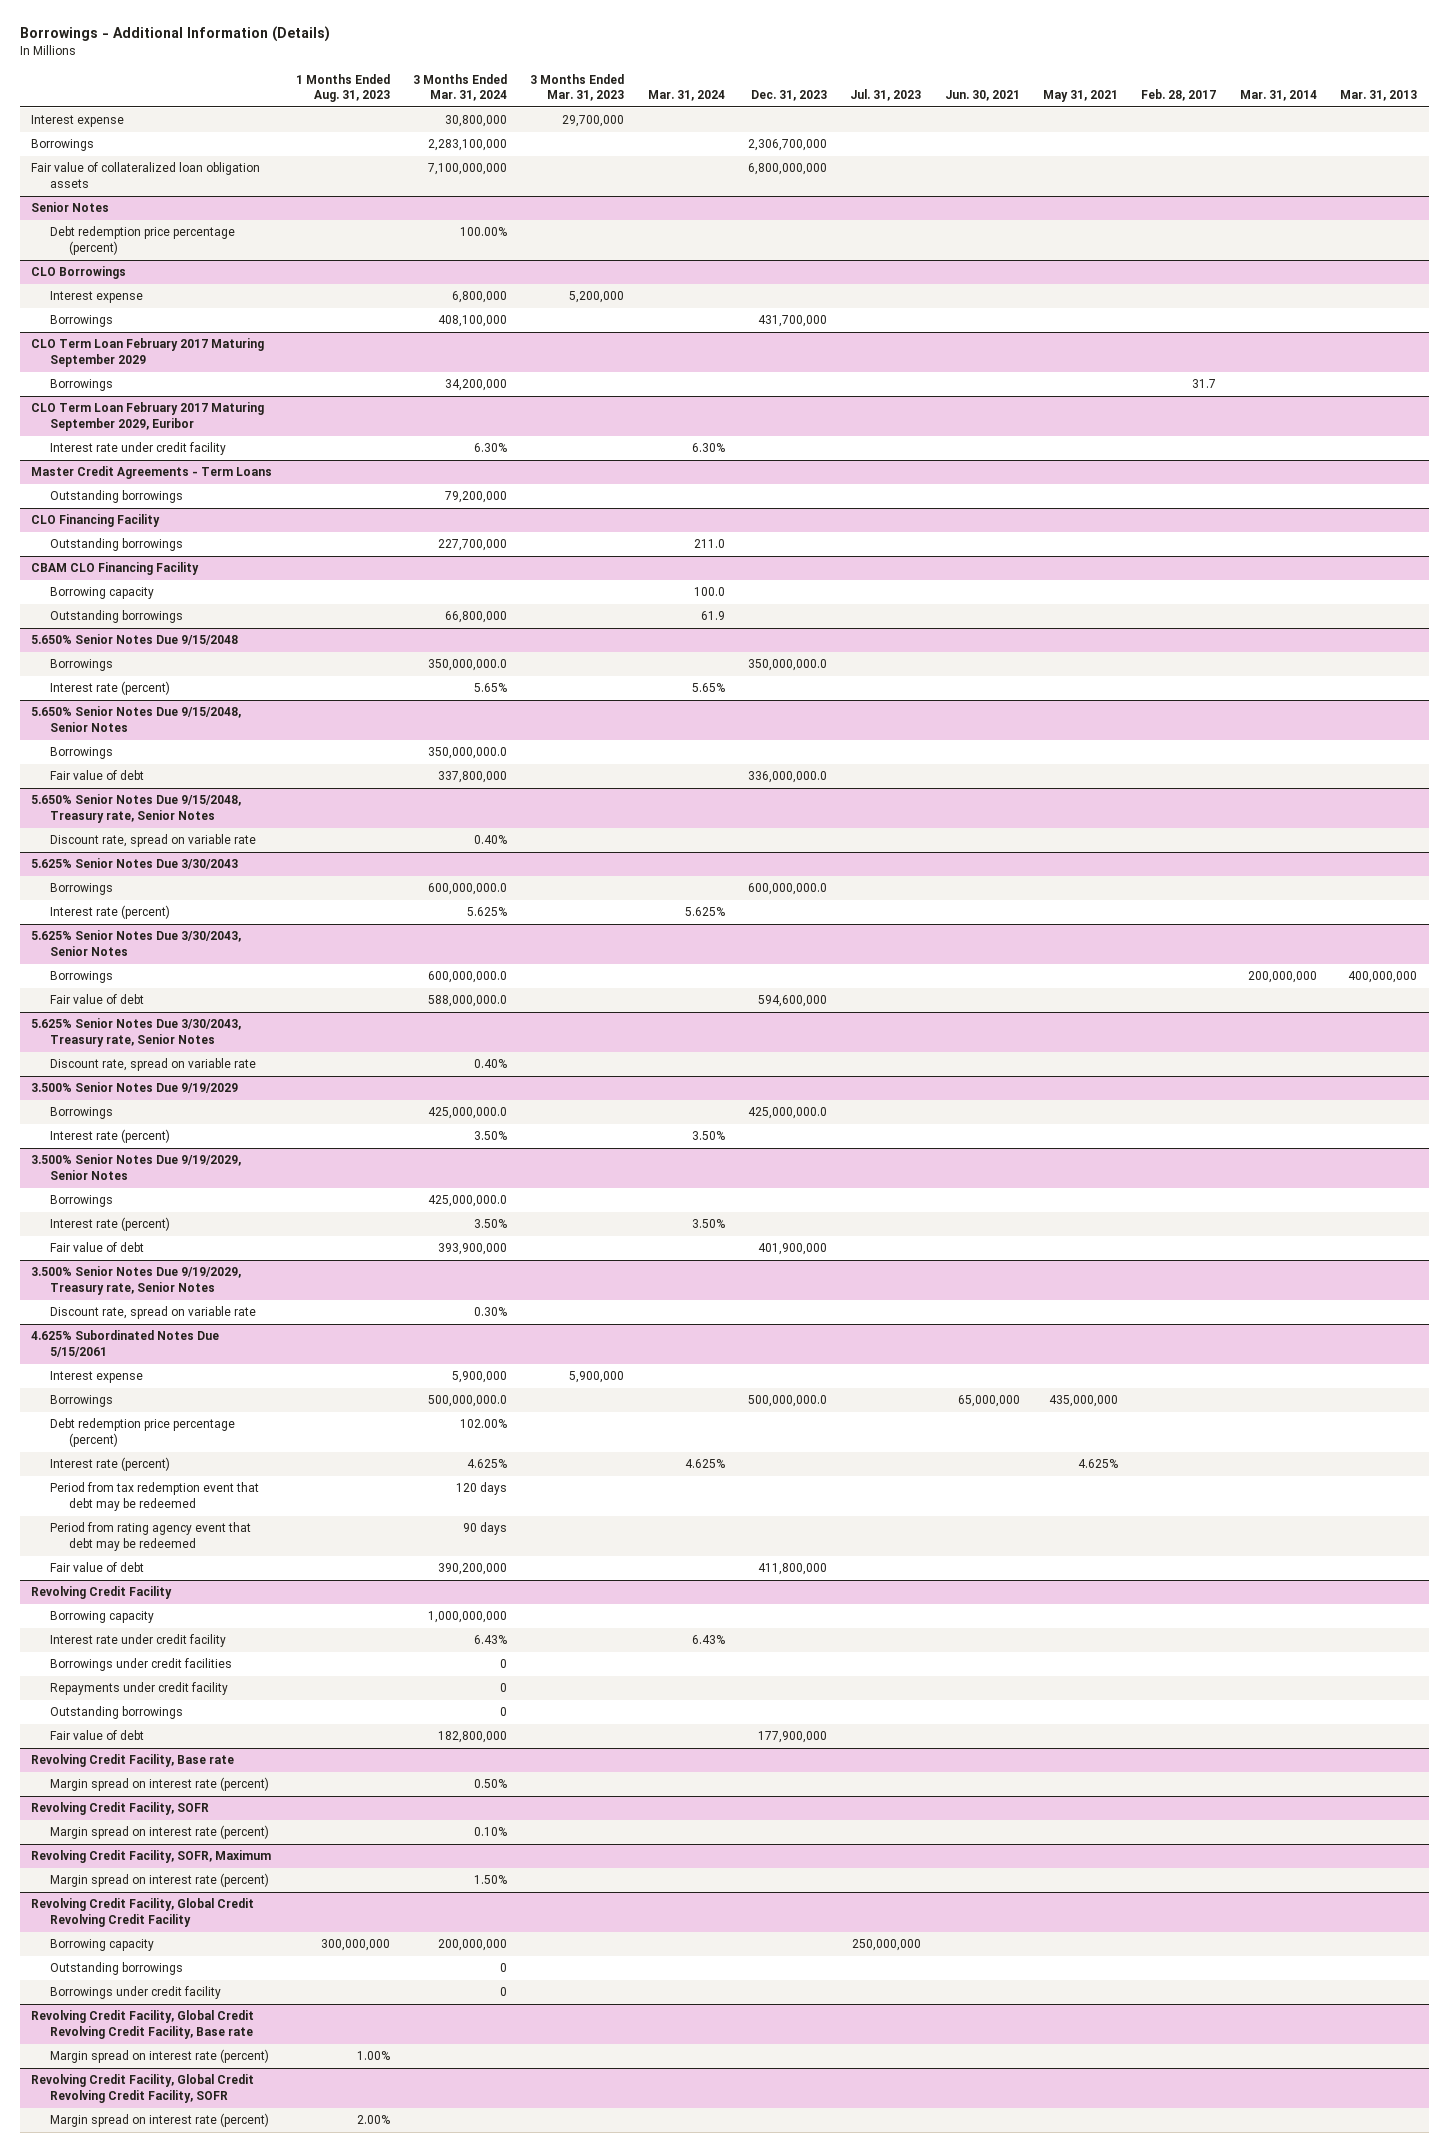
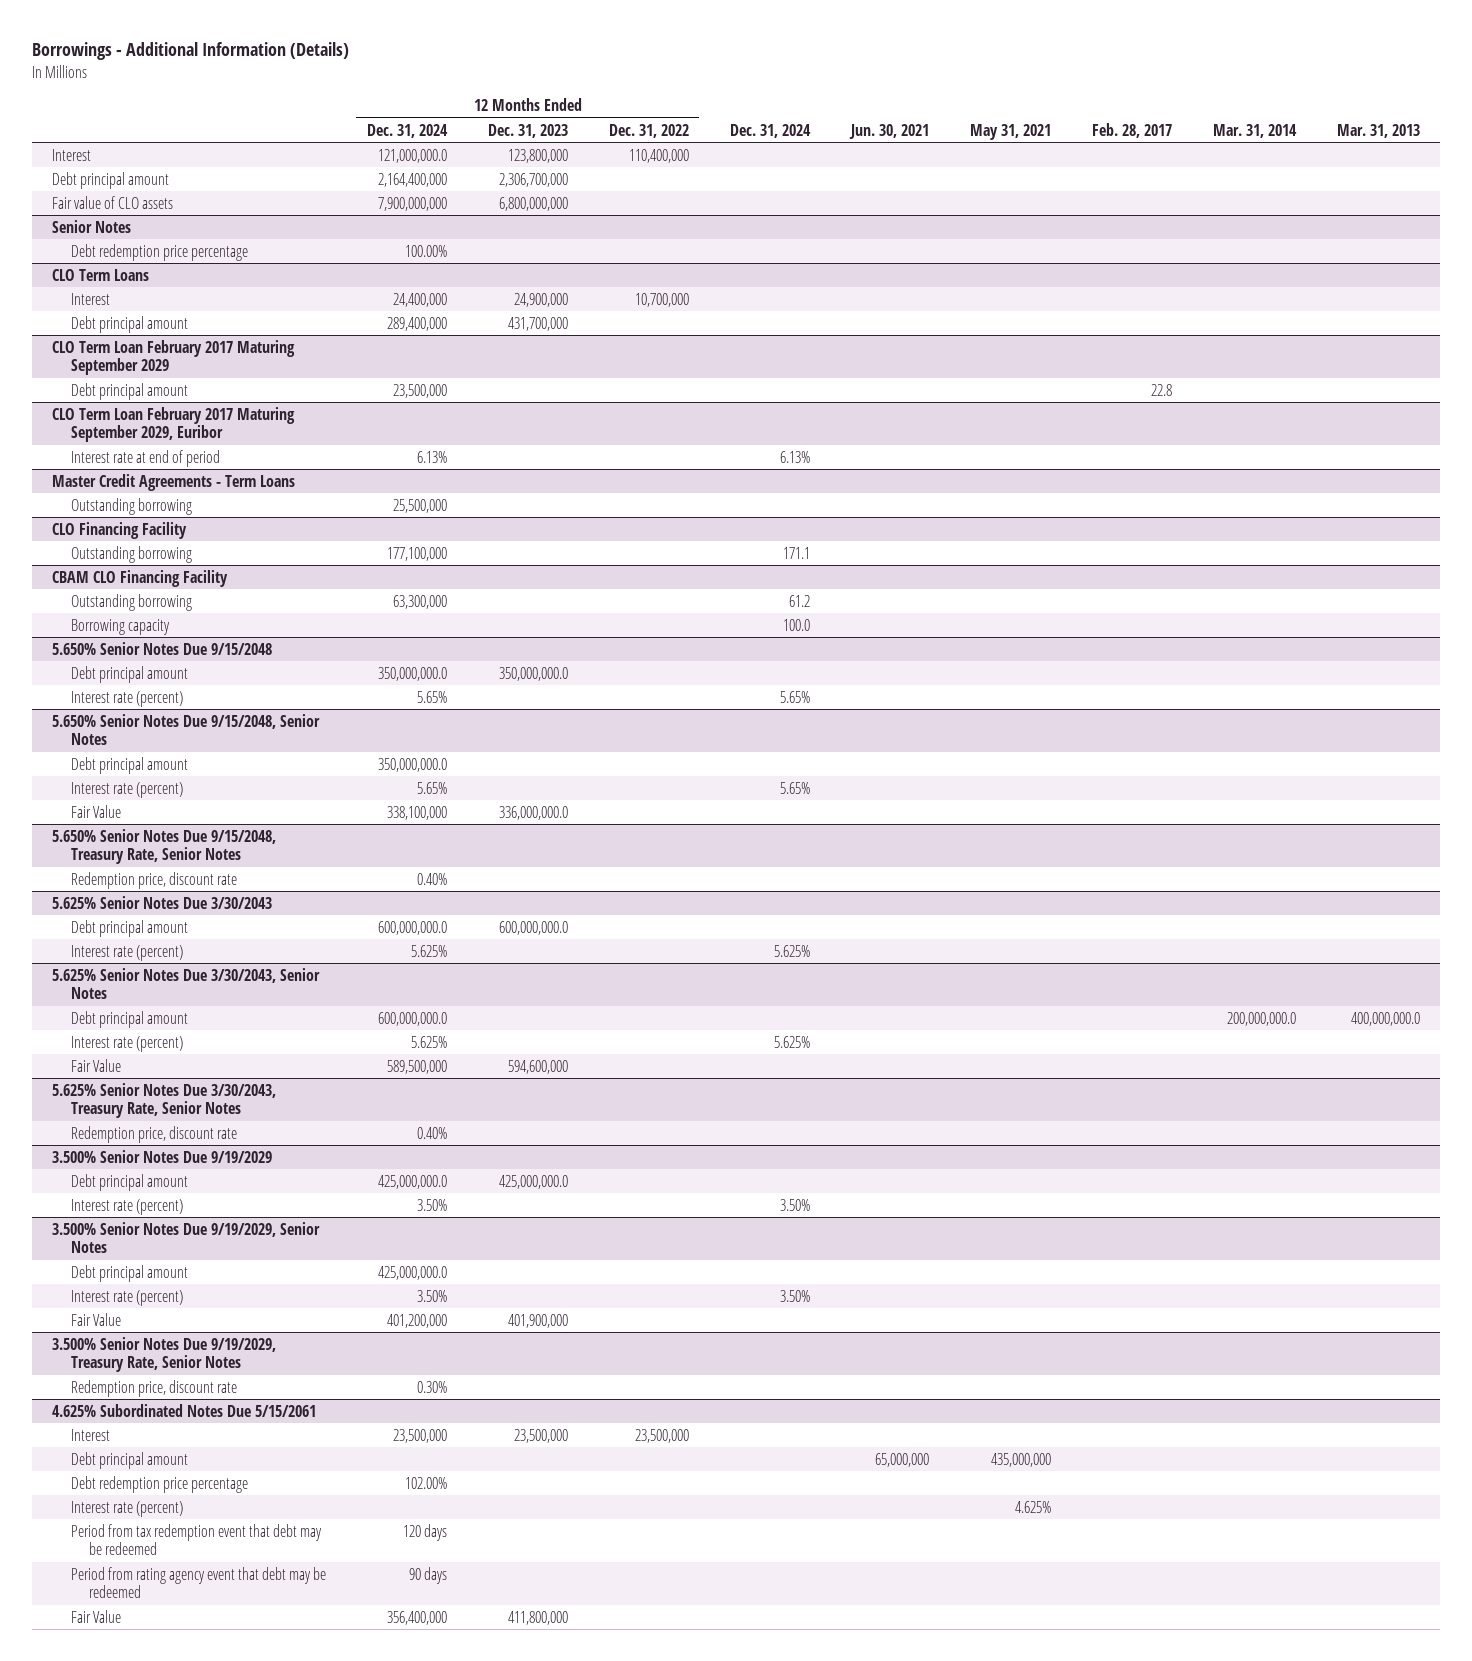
- | 1 Months Ended Aug. 31, 2023 | 3 Months Ended Mar. 31, 2024 | 3 Months Ended Mar. 31, 2023 | Mar. 31, 2024 | Dec. 31, 2023 | Jul. 31, 2023 | Jun. 30, 2021 | May 31, 2021 | Feb. 28, 2017 | Mar. 31, 2014 | Mar. 31, 2013
+ | 12 Months Ended Dec. 31, 2024 | 12 Months Ended Dec. 31, 2023 | 12 Months Ended Dec. 31, 2022 | Dec. 31, 2024 | Jun. 30, 2021 | May 31, 2021 | Feb. 28, 2017 | Mar. 31, 2014 | Mar. 31, 2013
- Interest expense | | 30,800,000 | 29,700,000 | | | | | | | |
- Borrowings | | 2,283,100,000 | | | 2,306,700,000 | | | | | |
- Fair value of collateralized loan obligation assets | | 7,100,000,000 | | | 6,800,000,000 | | | | | |
+ Interest | 121,000,000.0 | 123,800,000 | 110,400,000 | | | | | |
+ Debt principal amount | 2,164,400,000 | 2,306,700,000 | | | | | | |
+ Fair value of CLO assets | 7,900,000,000 | 6,800,000,000 | | | | | | |
@ Senior Notes
- Debt redemption price percentage (percent) | | 100.00% | | | | | | | | |
- CLO Borrowings
- Interest expense | | 6,800,000 | 5,200,000 | | | | | | | |
- Borrowings | | 408,100,000 | | | 431,700,000 | | | | | |
@ Senior Notes
+ Debt redemption price percentage | 100.00% | | | | | | | |
+ CLO Term Loans
+ Interest | 24,400,000 | 24,900,000 | 10,700,000 | | | | | |
+ Debt principal amount | 289,400,000 | 431,700,000 | | | | | | |
@ CLO Term Loan February 2017 Maturing September 2029
- Borrowings | | 34,200,000 | | | | | | | 31.7 | |
+ Debt principal amount | 23,500,000 | | | | | | 22.8 | |
@ CLO Term Loan February 2017 Maturing September 2029, Euribor
- Interest rate under credit facility | | 6.30% | | 6.30% | | | | | | |
+ Interest rate at end of period | 6.13% | | | 6.13% | | | | |
@ Master Credit Agreements - Term Loans
- Outstanding borrowings | | 79,200,000 | | | | | | | | |
+ Outstanding borrowing | 25,500,000 | | | | | | | |
@ CLO Financing Facility
- Outstanding borrowings | | 227,700,000 | | 211.0 | | | | | | |
+ Outstanding borrowing | 177,100,000 | | | 171.1 | | | | |
@ CBAM CLO Financing Facility
+ Outstanding borrowing | 63,300,000 | | | 61.2 | | | | |
- Outstanding borrowings | | 66,800,000 | | 61.9 | | | | | | |
@ 5.650% Senior Notes Due 9/15/2048
- Borrowings | | 350,000,000.0 | | | 350,000,000.0 | | | | | |
+ Debt principal amount | 350,000,000.0 | 350,000,000.0 | | | | | | |
@ 5.650% Senior Notes Due 9/15/2048, Senior Notes
- Borrowings | | 350,000,000.0 | | | | | | | | |
- Fair value of debt | | 337,800,000 | | | 336,000,000.0 | | | | | |
- 5.650% Senior Notes Due 9/15/2048, Treasury rate, Senior Notes
- Discount rate, spread on variable rate | | 0.40% | | | | | | | | |
@ 5.650% Senior Notes Due 9/15/2048, Senior Notes
+ Debt principal amount | 350,000,000.0 | | | | | | | |
+ Interest rate (percent) | 5.65% | | | 5.65% | | | | |
+ Fair Value | 338,100,000 | 336,000,000.0 | | | | | | |
+ 5.650% Senior Notes Due 9/15/2048, Treasury Rate, Senior Notes
+ Redemption price, discount rate | 0.40% | | | | | | | |
@ 5.625% Senior Notes Due 3/30/2043
- Borrowings | | 600,000,000.0 | | | 600,000,000.0 | | | | | |
+ Debt principal amount | 600,000,000.0 | 600,000,000.0 | | | | | | |
@ 5.625% Senior Notes Due 3/30/2043, Senior Notes
- Borrowings | | 600,000,000.0 | | | | | | | | 200,000,000 | 400,000,000
- Fair value of debt | | 588,000,000.0 | | | 594,600,000 | | | | | |
- 5.625% Senior Notes Due 3/30/2043, Treasury rate, Senior Notes
- Discount rate, spread on variable rate | | 0.40% | | | | | | | | |
@ 5.625% Senior Notes Due 3/30/2043, Senior Notes
+ Debt principal amount | 600,000,000.0 | | | | | | | 200,000,000.0 | 400,000,000.0
+ Interest rate (percent) | 5.625% | | | 5.625% | | | | |
+ Fair Value | 589,500,000 | 594,600,000 | | | | | | |
+ 5.625% Senior Notes Due 3/30/2043, Treasury Rate, Senior Notes
+ Redemption price, discount rate | 0.40% | | | | | | | |
@ 3.500% Senior Notes Due 9/19/2029
- Borrowings | | 425,000,000.0 | | | 425,000,000.0 | | | | | |
+ Debt principal amount | 425,000,000.0 | 425,000,000.0 | | | | | | |
@ 3.500% Senior Notes Due 9/19/2029, Senior Notes
- Borrowings | | 425,000,000.0 | | | | | | | | |
+ Debt principal amount | 425,000,000.0 | | | | | | | |
- Fair value of debt | | 393,900,000 | | | 401,900,000 | | | | | |
- 3.500% Senior Notes Due 9/19/2029, Treasury rate, Senior Notes
- Discount rate, spread on variable rate | | 0.30% | | | | | | | | |
@ 3.500% Senior Notes Due 9/19/2029, Senior Notes
+ Fair Value | 401,200,000 | 401,900,000 | | | | | | |
+ 3.500% Senior Notes Due 9/19/2029, Treasury Rate, Senior Notes
+ Redemption price, discount rate | 0.30% | | | | | | | |
@ 4.625% Subordinated Notes Due 5/15/2061
- Interest expense | | 5,900,000 | 5,900,000 | | | | | | | |
- Borrowings | | 500,000,000.0 | | | 500,000,000.0 | | 65,000,000 | 435,000,000 | | |
- Debt redemption price percentage (percent) | | 102.00% | | | | | | | | |
+ Interest | 23,500,000 | 23,500,000 | 23,500,000 | | | | | |
+ Debt principal amount | | | | | 65,000,000 | 435,000,000 | | |
+ Debt redemption price percentage | 102.00% | | | | | | | |
- Fair value of debt | | 390,200,000 | | | 411,800,000 | | | | | |
- Revolving Credit Facility
- Borrowing capacity | | 1,000,000,000 | | | | | | | | |
- Interest rate under credit facility | | 6.43% | | 6.43% | | | | | | |
- Borrowings under credit facilities | | 0 | | | | | | | | |
- Repayments under credit facility | | 0 | | | | | | | | |
- Outstanding borrowings | | 0 | | | | | | | | |
- Fair value of debt | | 182,800,000 | | | 177,900,000 | | | | | |
- Revolving Credit Facility, Base rate
- Margin spread on interest rate (percent) | | 0.50% | | | | | | | | |
- Revolving Credit Facility, SOFR
- Margin spread on interest rate (percent) | | 0.10% | | | | | | | | |
- Revolving Credit Facility, SOFR, Maximum
- Margin spread on interest rate (percent) | | 1.50% | | | | | | | | |
- Revolving Credit Facility, Global Credit Revolving Credit Facility
- Borrowing capacity | 300,000,000 | 200,000,000 | | | | 250,000,000 | | | | |
- Outstanding borrowings | | 0 | | | | | | | | |
- Borrowings under credit facility | | 0 | | | | | | | | |
- Revolving Credit Facility, Global Credit Revolving Credit Facility, Base rate
- Margin spread on interest rate (percent) | 1.00% | | | | | | | | | |
- Revolving Credit Facility, Global Credit Revolving Credit Facility, SOFR
- Margin spread on interest rate (percent) | 2.00% | | | | | | | | | |
@ 4.625% Subordinated Notes Due 5/15/2061
+ Fair Value | 356,400,000 | 411,800,000 | | | | | | |

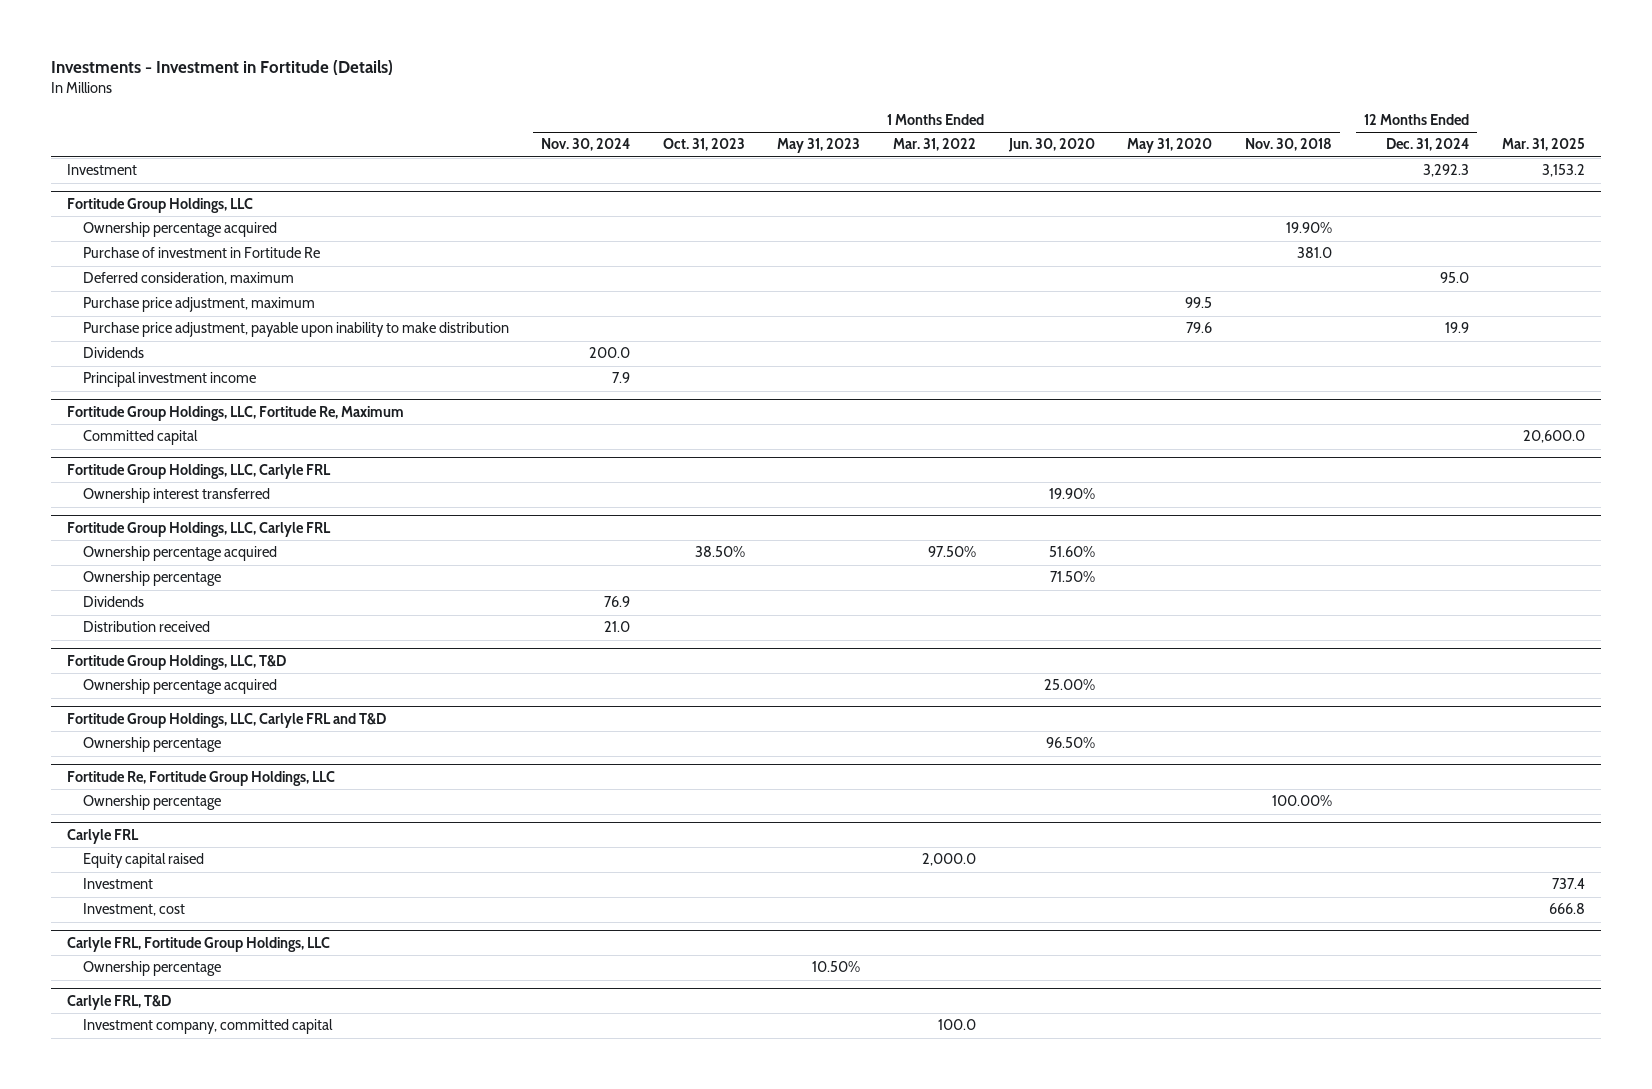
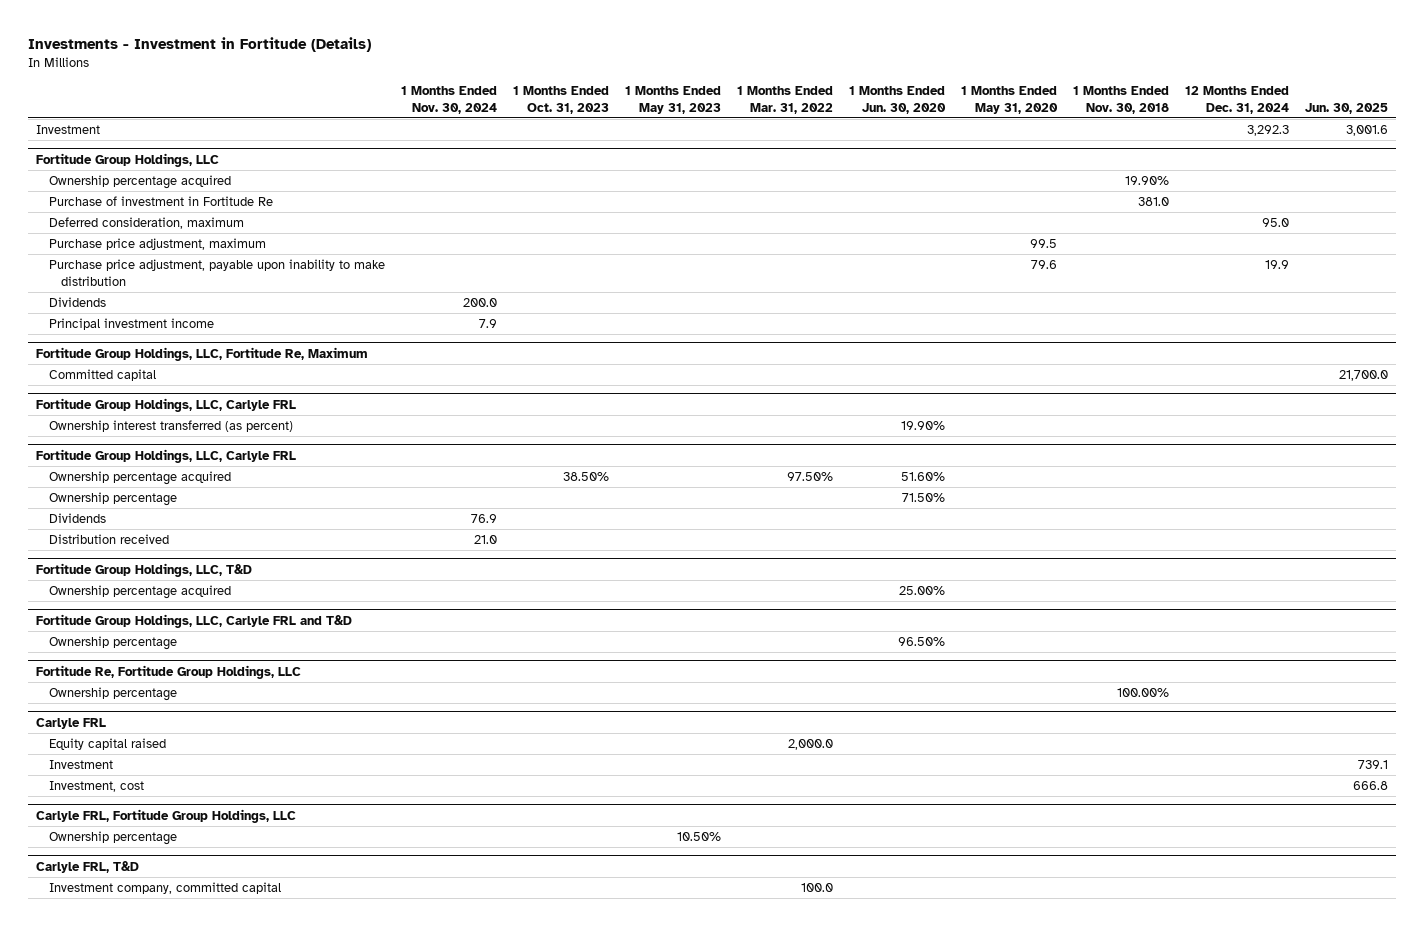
- | 1 Months Ended Nov. 30, 2024 | 1 Months Ended Oct. 31, 2023 | 1 Months Ended May 31, 2023 | 1 Months Ended Mar. 31, 2022 | 1 Months Ended Jun. 30, 2020 | 1 Months Ended May 31, 2020 | 1 Months Ended Nov. 30, 2018 | 12 Months Ended Dec. 31, 2024 | Mar. 31, 2025
+ | 1 Months Ended Nov. 30, 2024 | 1 Months Ended Oct. 31, 2023 | 1 Months Ended May 31, 2023 | 1 Months Ended Mar. 31, 2022 | 1 Months Ended Jun. 30, 2020 | 1 Months Ended May 31, 2020 | 1 Months Ended Nov. 30, 2018 | 12 Months Ended Dec. 31, 2024 | Jun. 30, 2025
@ Fortitude Group Holdings, LLC, Carlyle FRL
- Ownership interest transferred | | | | | 19.90% | | | |
+ Ownership interest transferred (as percent) | | | | | 19.90% | | | |

